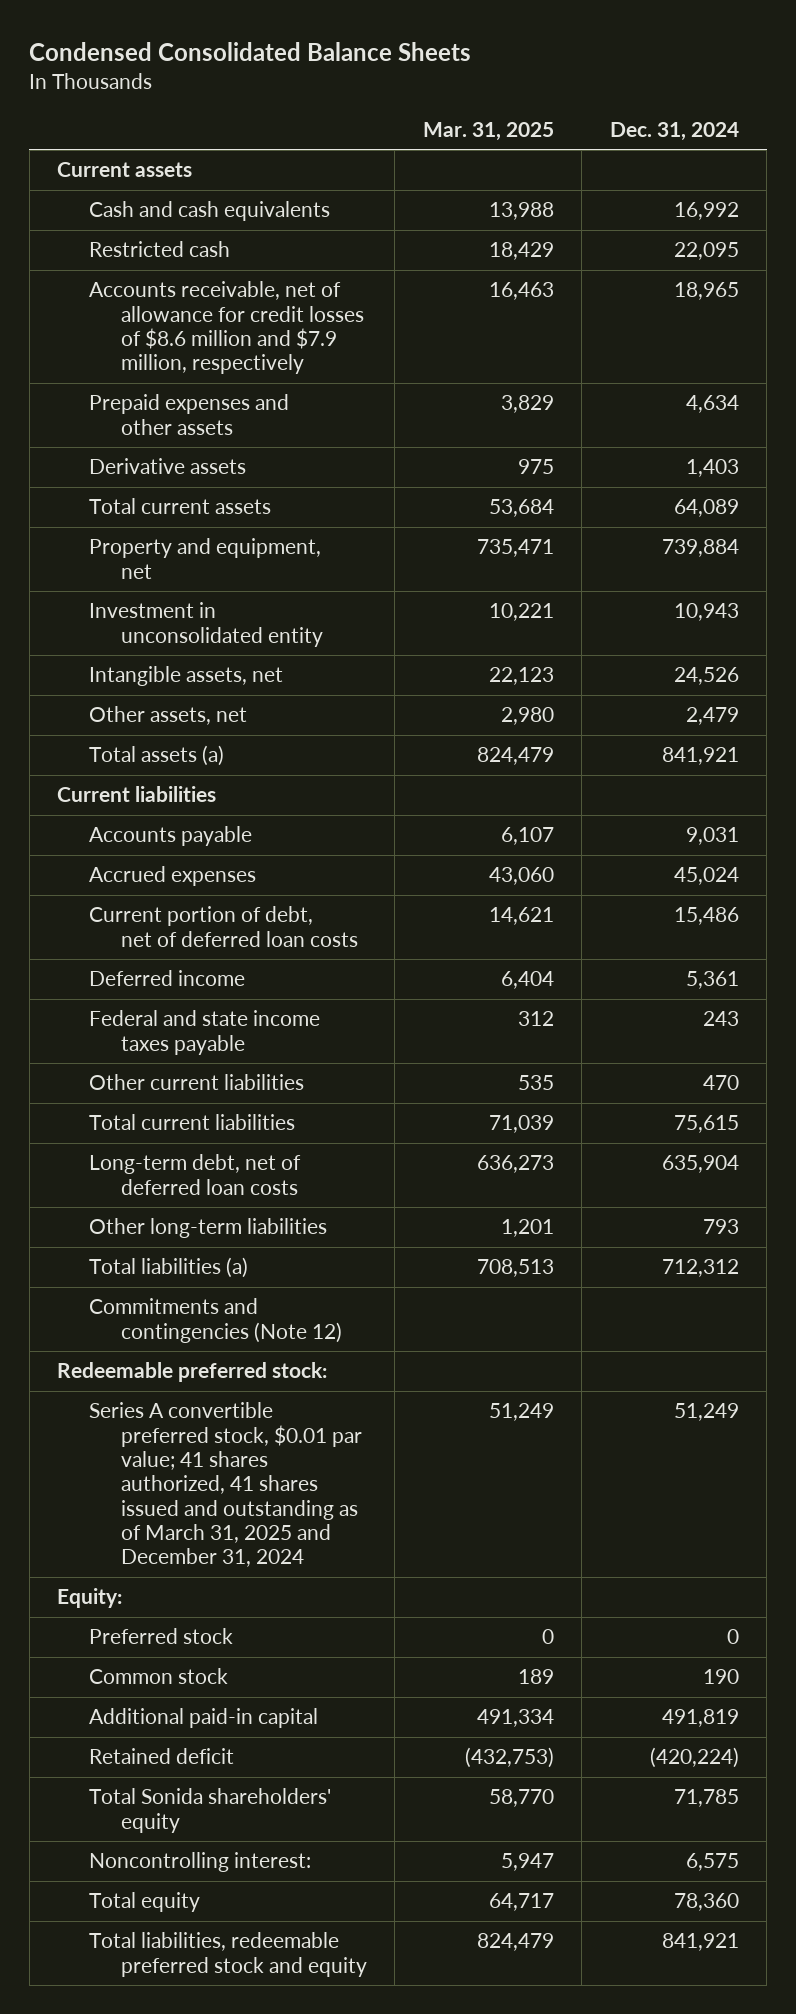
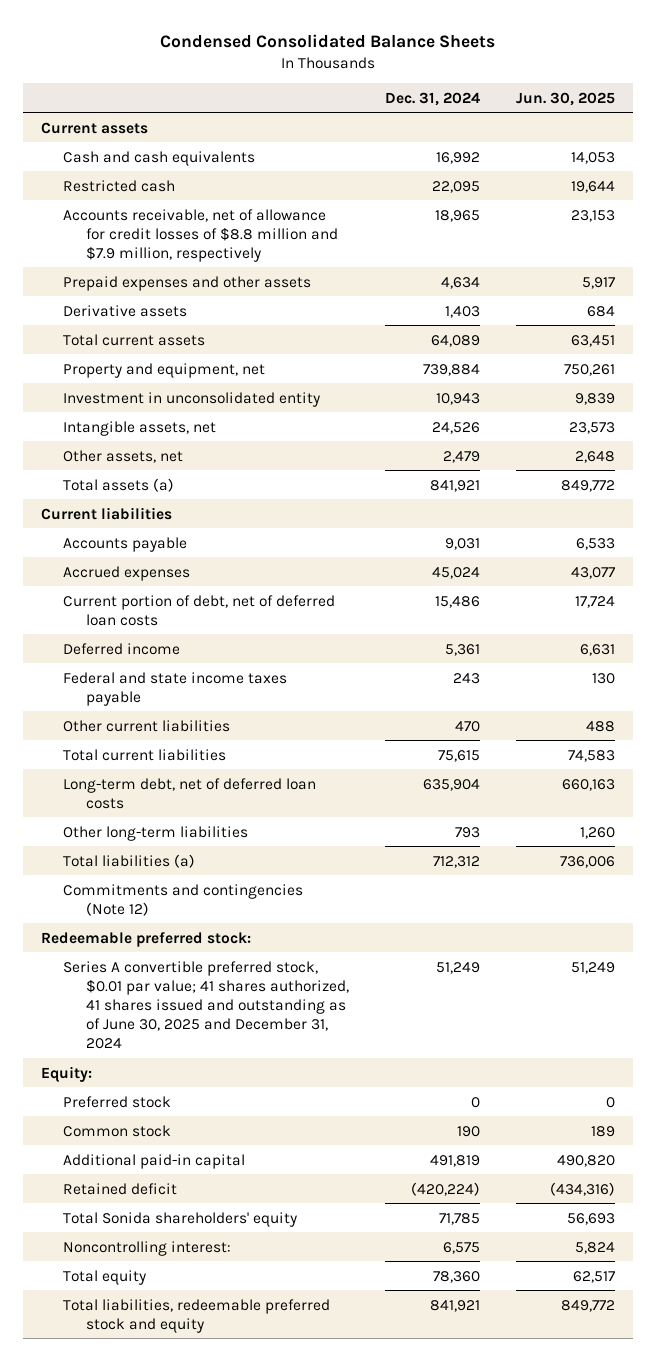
- | Mar. 31, 2025 | Dec. 31, 2024
+ | Dec. 31, 2024 | Jun. 30, 2025
- Accounts receivable, net of allowance for credit losses of $8.6 million and $7.9 million, respectively | 16,463 | 18,965
+ Accounts receivable, net of allowance for credit losses of $8.8 million and $7.9 million, respectively | 18,965 | 23,153
- Series A convertible preferred stock, $0.01 par value; 41 shares authorized, 41 shares issued and outstanding as of March 31, 2025 and December 31, 2024 | 51,249 | 51,249
+ Series A convertible preferred stock, $0.01 par value; 41 shares authorized, 41 shares issued and outstanding as of June 30, 2025 and December 31, 2024 | 51,249 | 51,249

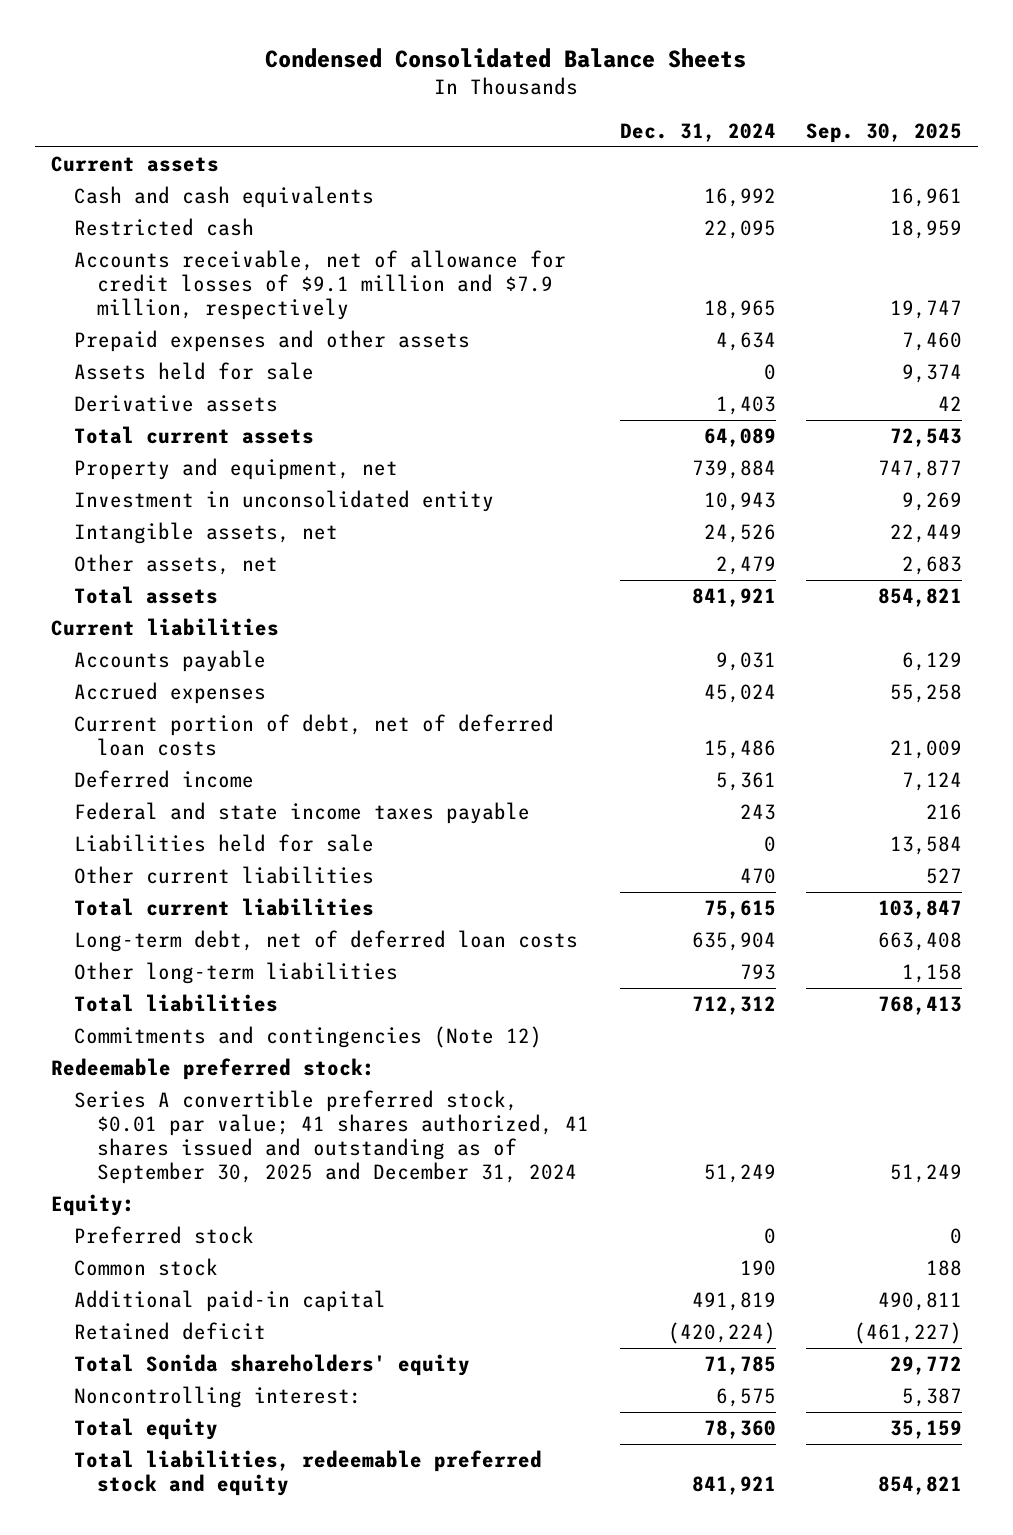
- | Dec. 31, 2024 | Jun. 30, 2025
+ | Dec. 31, 2024 | Sep. 30, 2025
- Accounts receivable, net of allowance for credit losses of $8.8 million and $7.9 million, respectively | 18,965 | 23,153
+ Accounts receivable, net of allowance for credit losses of $9.1 million and $7.9 million, respectively | 18,965 | 19,747
+ Assets held for sale | 0 | 9,374
- Total assets (a) | 841,921 | 849,772
+ Total assets | 841,921 | 854,821
+ Liabilities held for sale | 0 | 13,584
- Total liabilities (a) | 712,312 | 736,006
+ Total liabilities | 712,312 | 768,413
- Series A convertible preferred stock, $0.01 par value; 41 shares authorized, 41 shares issued and outstanding as of June 30, 2025 and December 31, 2024 | 51,249 | 51,249
+ Series A convertible preferred stock, $0.01 par value; 41 shares authorized, 41 shares issued and outstanding as of September 30, 2025 and December 31, 2024 | 51,249 | 51,249

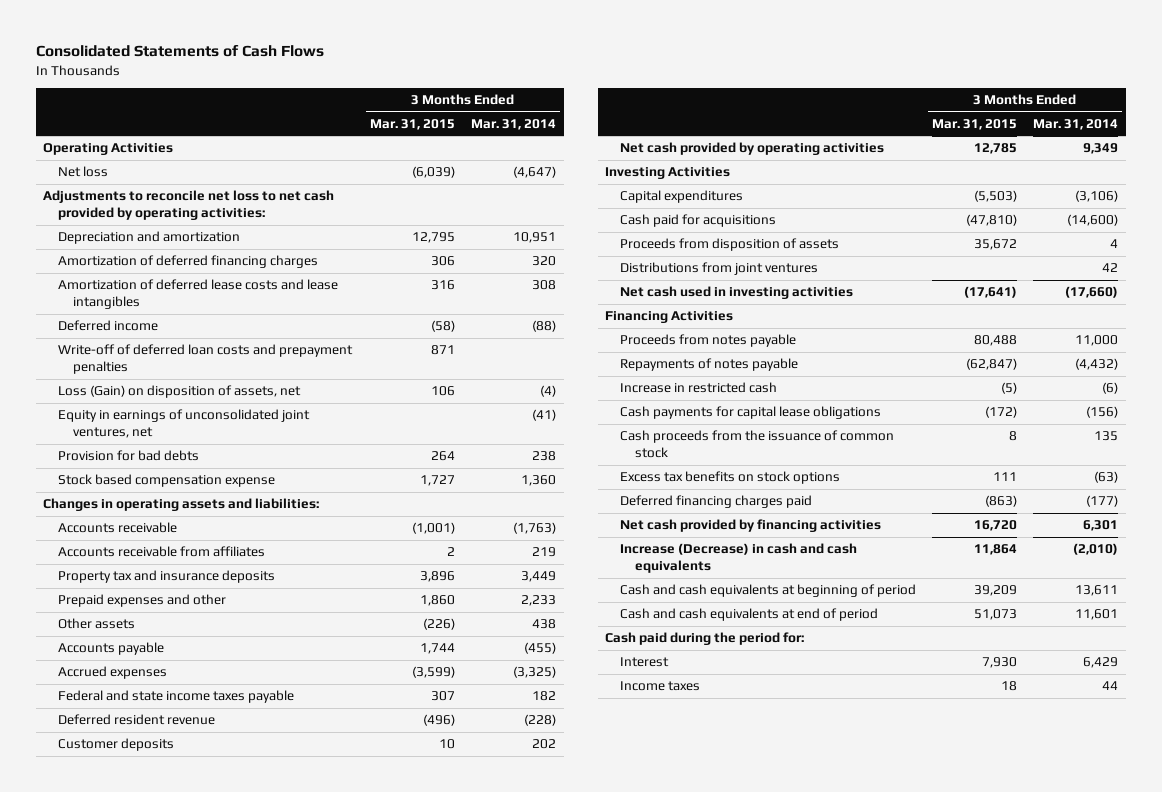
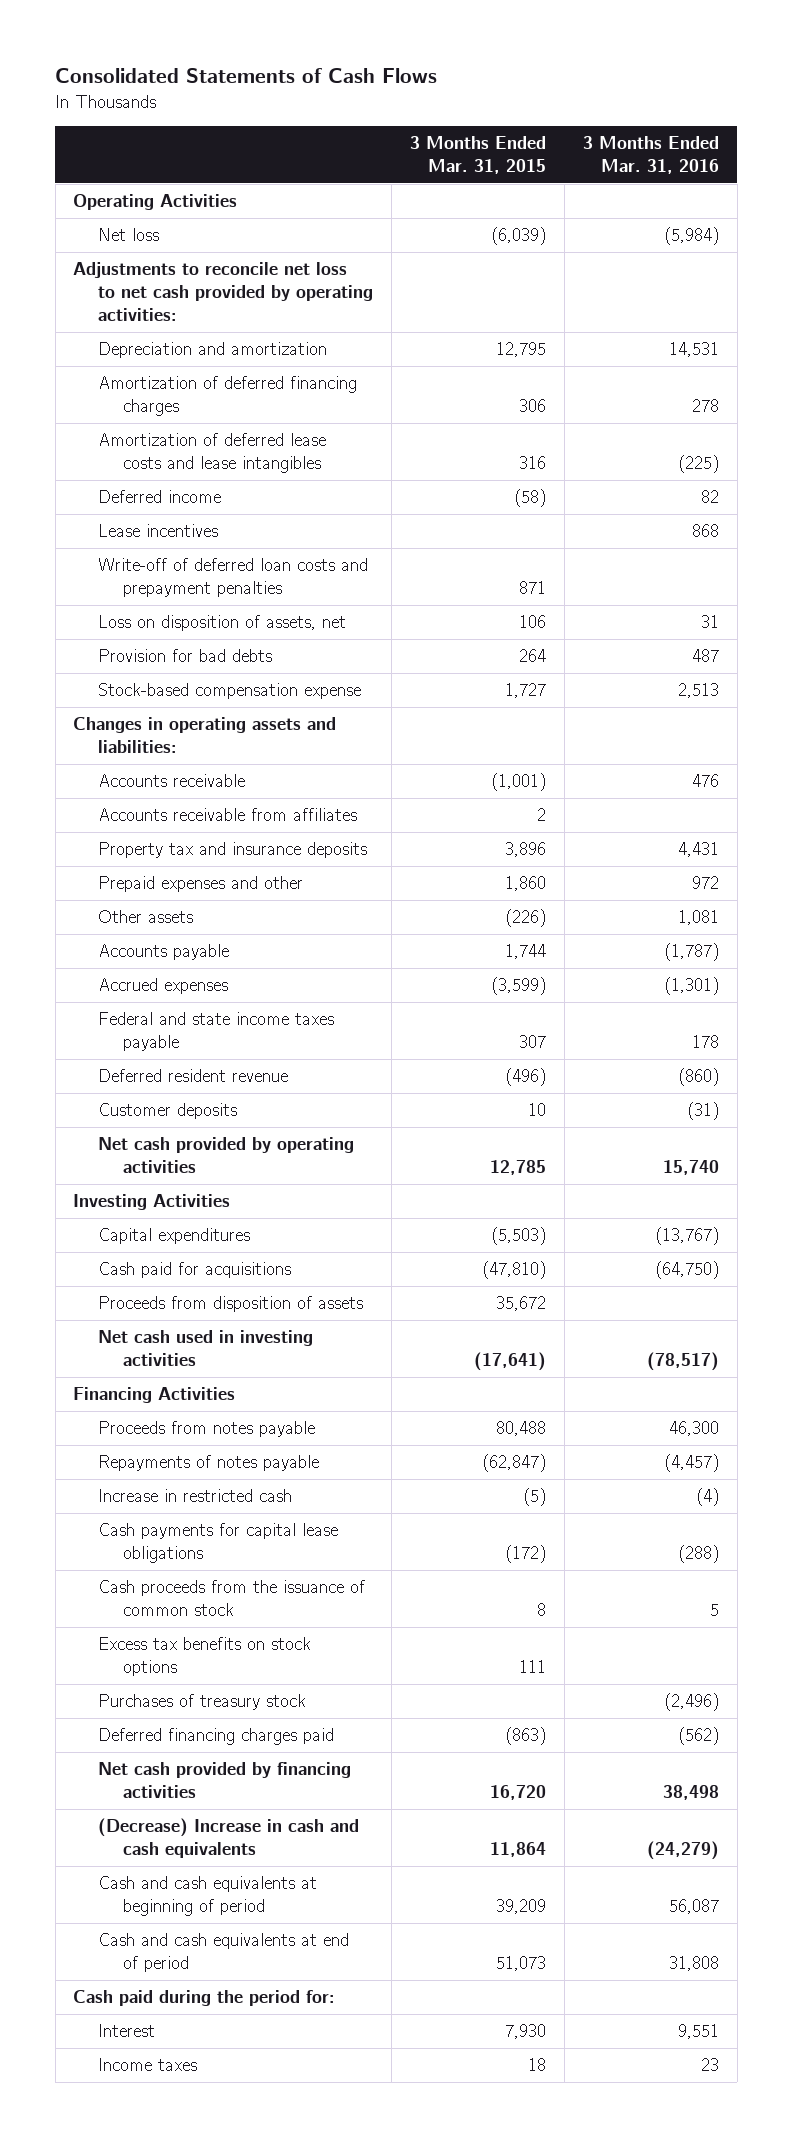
- | 3 Months Ended Mar. 31, 2015 | 3 Months Ended Mar. 31, 2014
+ | 3 Months Ended Mar. 31, 2015 | 3 Months Ended Mar. 31, 2016
+ Lease incentives | | 868
- Loss (Gain) on disposition of assets, net | 106 | (4)
- Equity in earnings of unconsolidated joint ventures, net | | (41)
+ Loss on disposition of assets, net | 106 | 31
- Stock based compensation expense | 1,727 | 1,360
+ Stock-based compensation expense | 1,727 | 2,513
- Distributions from joint ventures | | 42
+ Purchases of treasury stock | | (2,496)
- Increase (Decrease) in cash and cash equivalents | 11,864 | (2,010)
+ (Decrease) Increase in cash and cash equivalents | 11,864 | (24,279)

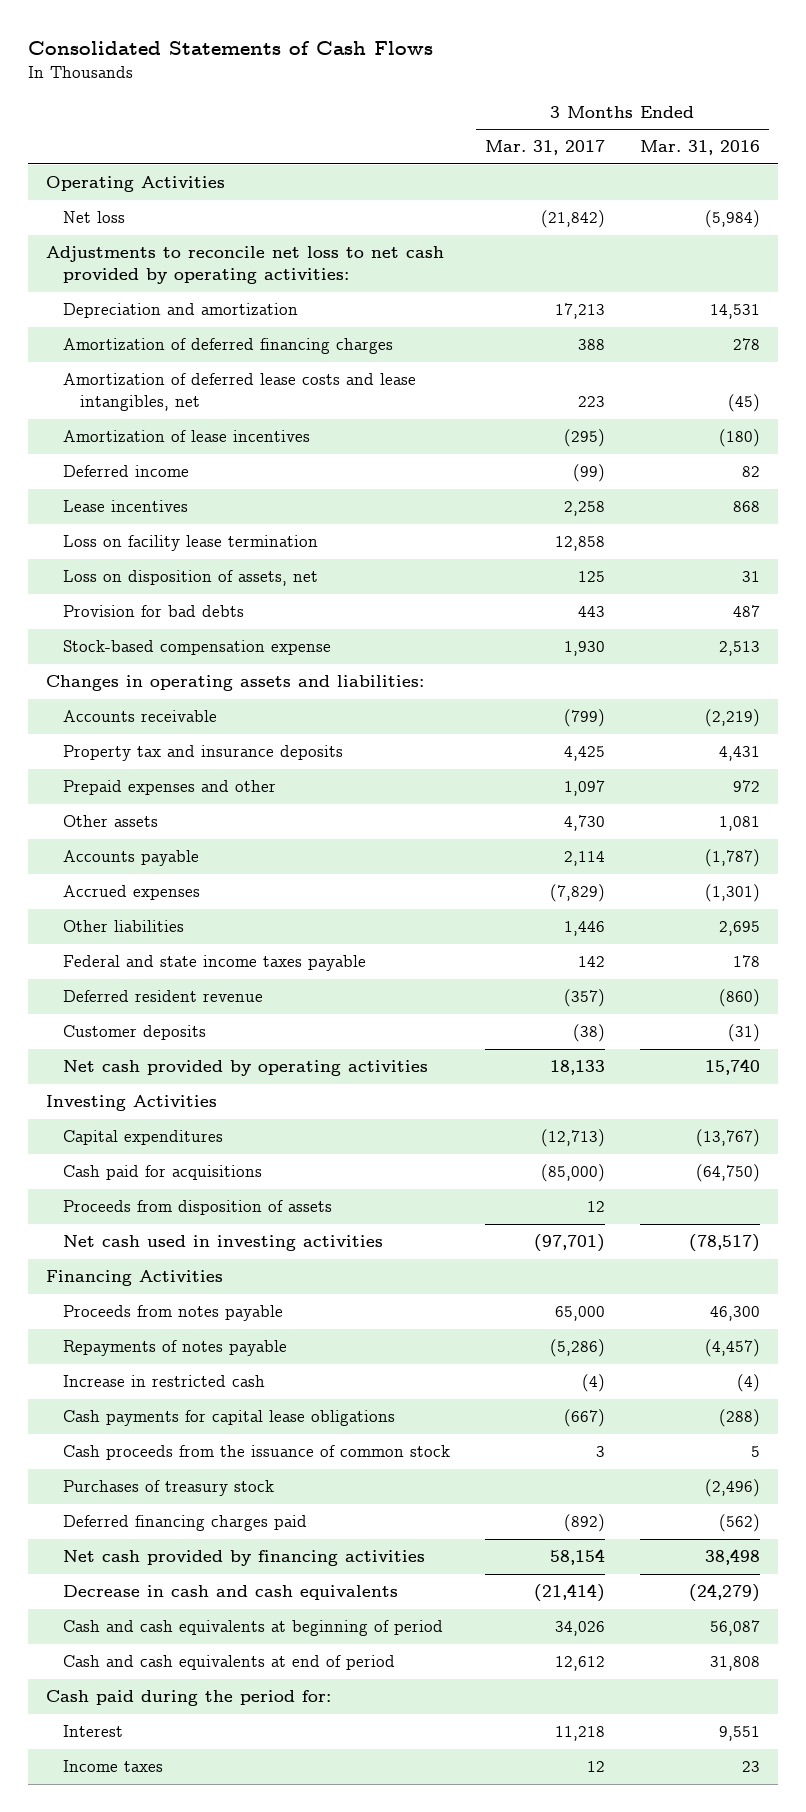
- | 3 Months Ended Mar. 31, 2015 | 3 Months Ended Mar. 31, 2016
+ | 3 Months Ended Mar. 31, 2017 | 3 Months Ended Mar. 31, 2016
- Amortization of deferred lease costs and lease intangibles | 316 | (225)
+ Amortization of deferred lease costs and lease intangibles, net | 223 | (45)
+ Amortization of lease incentives | (295) | (180)
- Write-off of deferred loan costs and prepayment penalties | 871 |
+ Loss on facility lease termination | 12,858 |
- Accounts receivable | (1,001) | 476
- Accounts receivable from affiliates | 2 |
+ Accounts receivable | (799) | (2,219)
+ Other liabilities | 1,446 | 2,695
- Excess tax benefits on stock options | 111 |
- (Decrease) Increase in cash and cash equivalents | 11,864 | (24,279)
+ Decrease in cash and cash equivalents | (21,414) | (24,279)

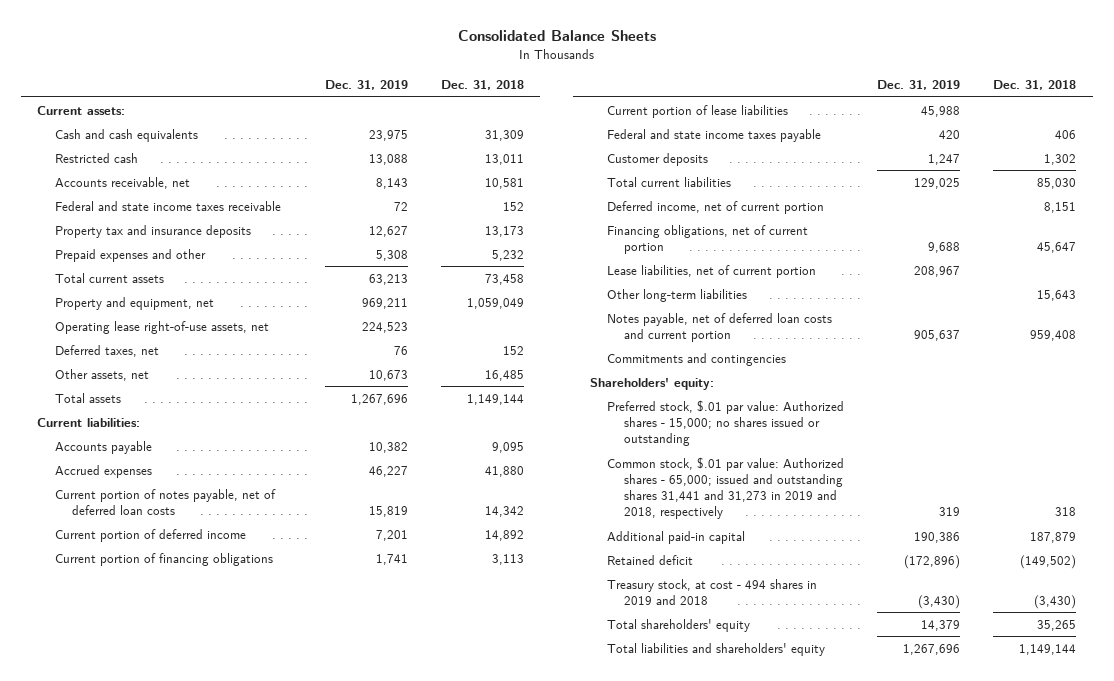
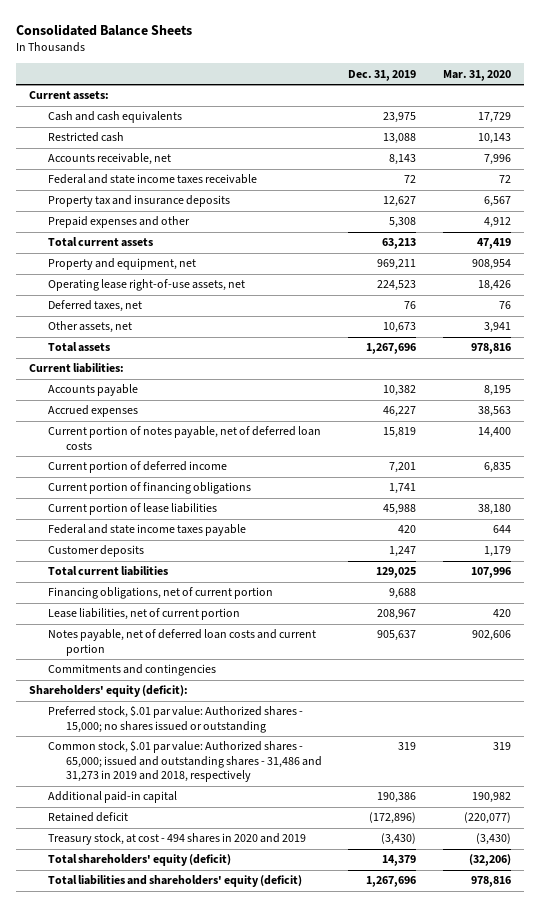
- | Dec. 31, 2019 | Dec. 31, 2018
+ | Dec. 31, 2019 | Mar. 31, 2020
- Deferred income, net of current portion | | 8,151
- Other long-term liabilities | | 15,643
- Shareholders' equity:
+ Shareholders' equity (deficit):
- Common stock, $.01 par value: Authorized shares - 65,000; issued and outstanding shares 31,441 and 31,273 in 2019 and 2018, respectively | 319 | 318
+ Common stock, $.01 par value: Authorized shares - 65,000; issued and outstanding shares - 31,486 and 31,273 in 2019 and 2018, respectively | 319 | 319
- Treasury stock, at cost - 494 shares in 2019 and 2018 | (3,430) | (3,430)
- Total shareholders' equity | 14,379 | 35,265
- Total liabilities and shareholders' equity | 1,267,696 | 1,149,144
+ Treasury stock, at cost - 494 shares in 2020 and 2019 | (3,430) | (3,430)
+ Total shareholders' equity (deficit) | 14,379 | (32,206)
+ Total liabilities and shareholders' equity (deficit) | 1,267,696 | 978,816

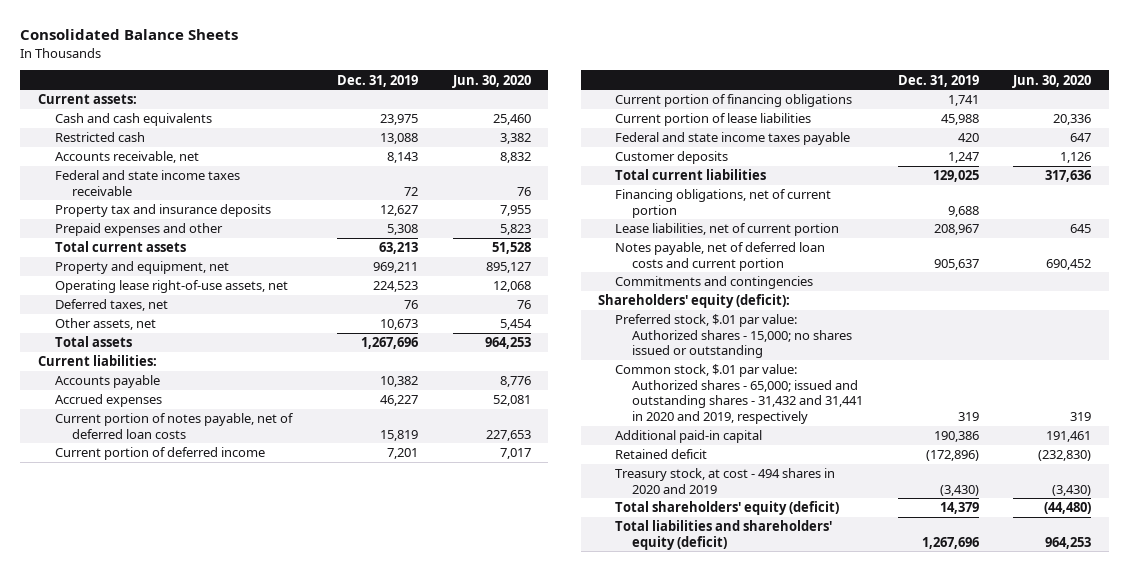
- | Dec. 31, 2019 | Mar. 31, 2020
+ | Dec. 31, 2019 | Jun. 30, 2020
- Common stock, $.01 par value: Authorized shares - 65,000; issued and outstanding shares - 31,486 and 31,273 in 2019 and 2018, respectively | 319 | 319
+ Common stock, $.01 par value: Authorized shares - 65,000; issued and outstanding shares - 31,432 and 31,441 in 2020 and 2019, respectively | 319 | 319

